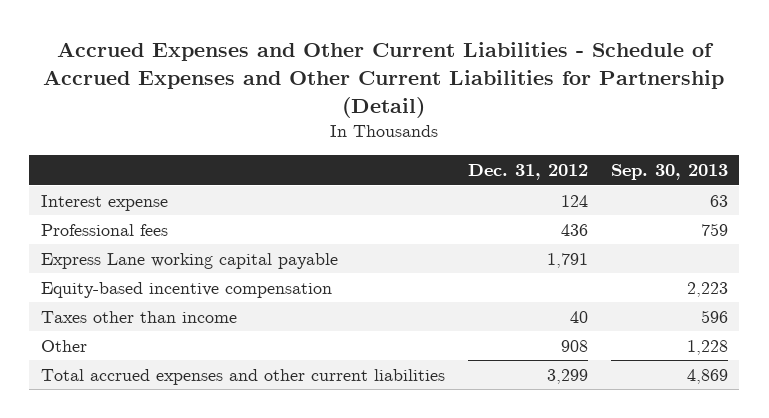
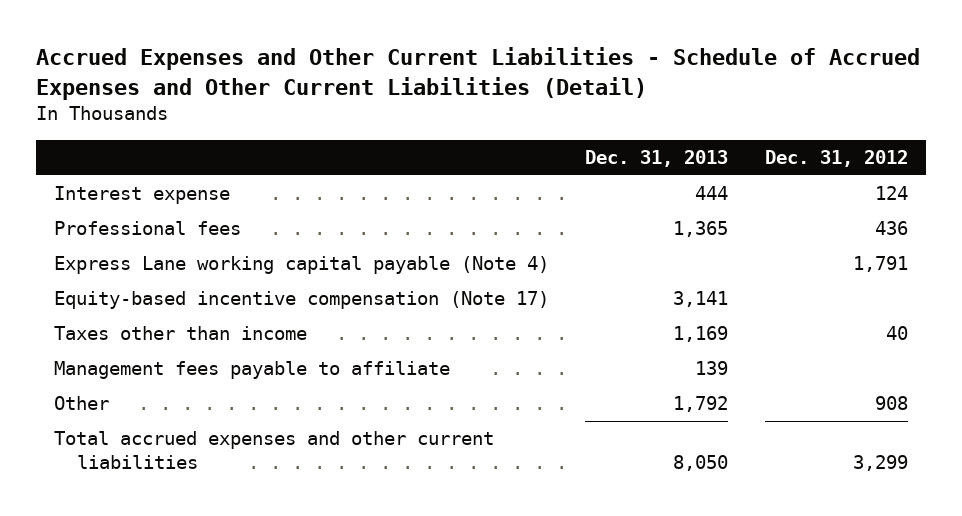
- Accrued Expenses and Other Current Liabilities - Schedule of Accrued Expenses and Other Current Liabilities for Partnership (Detail)
+ Accrued Expenses and Other Current Liabilities - Schedule of Accrued Expenses and Other Current Liabilities (Detail)
- | Dec. 31, 2012 | Sep. 30, 2013
+ | Dec. 31, 2013 | Dec. 31, 2012
- Express Lane working capital payable | 1,791 |
- Equity-based incentive compensation | | 2,223
+ Express Lane working capital payable (Note 4) | | 1,791
+ Equity-based incentive compensation (Note 17) | 3,141 |
+ Management fees payable to affiliate | 139 |

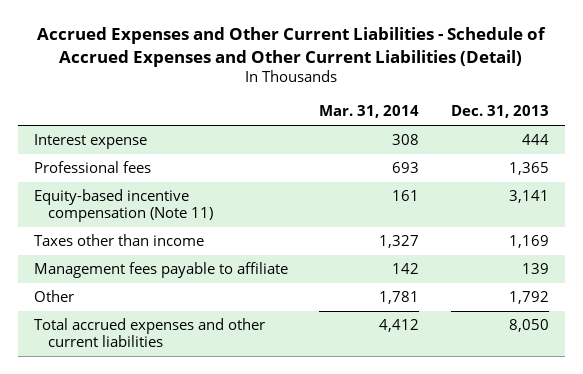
- | Dec. 31, 2013 | Dec. 31, 2012
+ | Mar. 31, 2014 | Dec. 31, 2013
- Express Lane working capital payable (Note 4) | | 1,791
- Equity-based incentive compensation (Note 17) | 3,141 |
+ Equity-based incentive compensation (Note 11) | 161 | 3,141

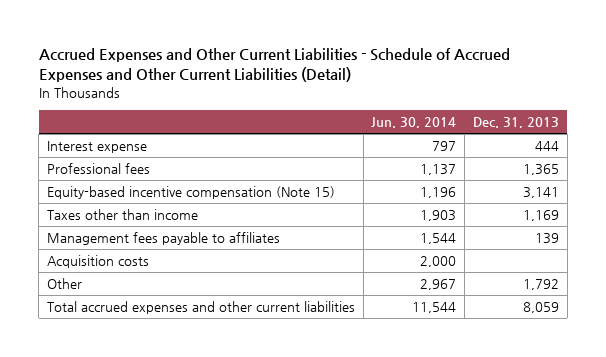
- | Mar. 31, 2014 | Dec. 31, 2013
+ | Jun. 30, 2014 | Dec. 31, 2013
- Equity-based incentive compensation (Note 11) | 161 | 3,141
+ Equity-based incentive compensation (Note 15) | 1,196 | 3,141
- Management fees payable to affiliate | 142 | 139
+ Management fees payable to affiliates | 1,544 | 139
+ Acquisition costs | 2,000 |
- Total accrued expenses and other current liabilities | 4,412 | 8,050
+ Total accrued expenses and other current liabilities | 11,544 | 8,059

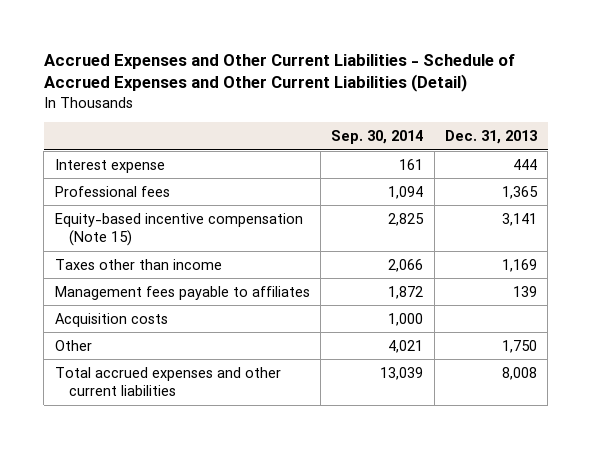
- | Jun. 30, 2014 | Dec. 31, 2013
+ | Sep. 30, 2014 | Dec. 31, 2013
- Other | 2,967 | 1,792
- Total accrued expenses and other current liabilities | 11,544 | 8,059
+ Other | 4,021 | 1,750
+ Total accrued expenses and other current liabilities | 13,039 | 8,008

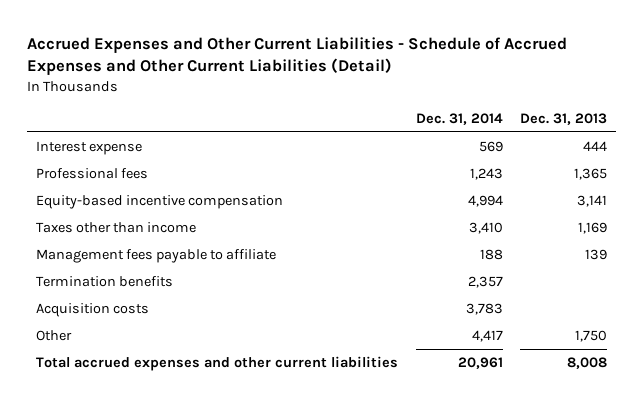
- | Sep. 30, 2014 | Dec. 31, 2013
+ | Dec. 31, 2014 | Dec. 31, 2013
- Equity-based incentive compensation (Note 15) | 2,825 | 3,141
+ Equity-based incentive compensation | 4,994 | 3,141
- Management fees payable to affiliates | 1,872 | 139
+ Management fees payable to affiliate | 188 | 139
+ Termination benefits | 2,357 |

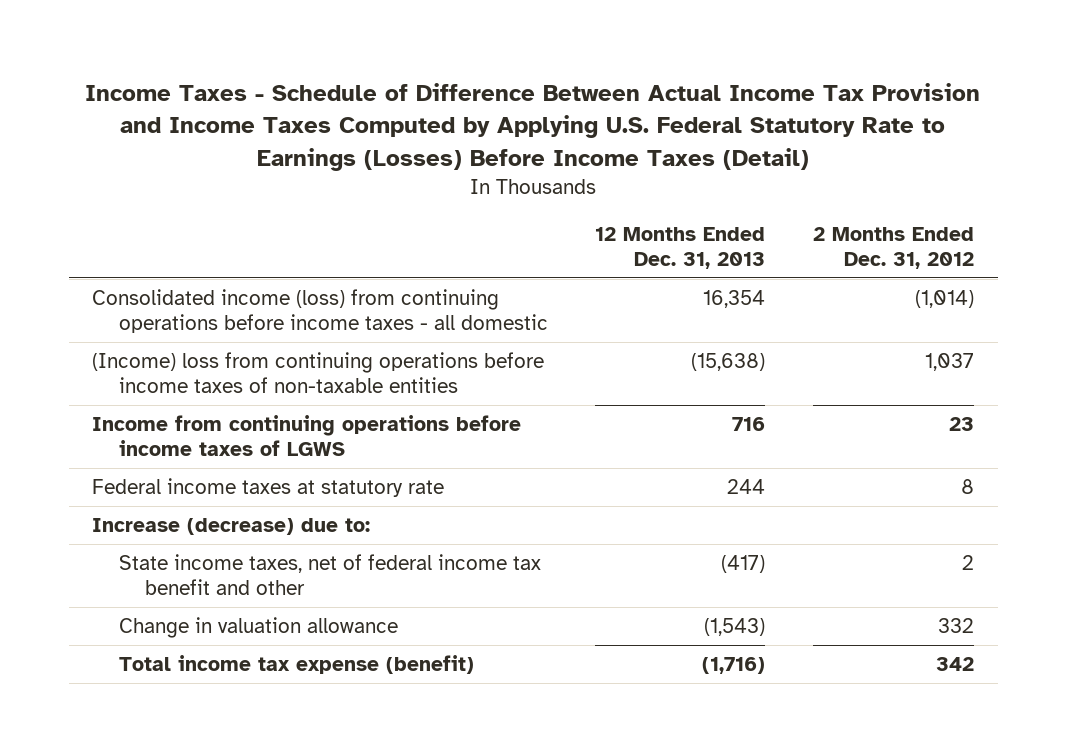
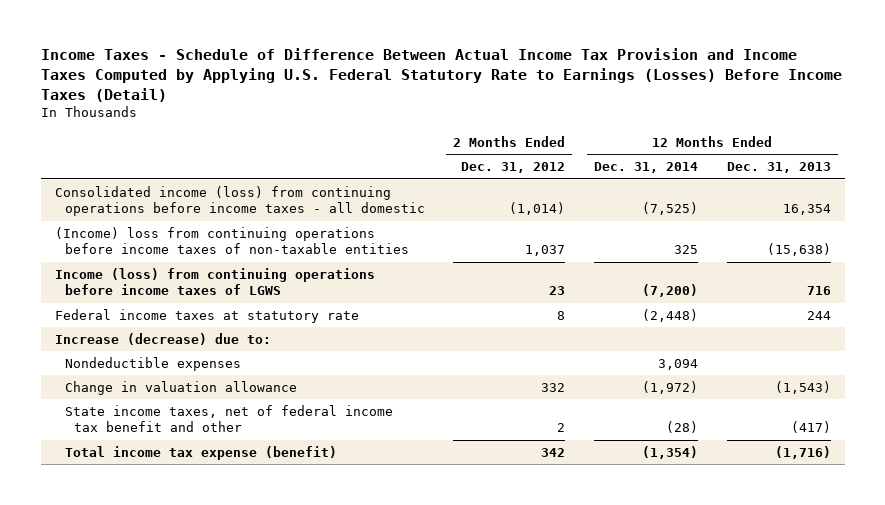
- | 12 Months Ended Dec. 31, 2013 | 2 Months Ended Dec. 31, 2012
+ | 2 Months Ended Dec. 31, 2012 | 12 Months Ended Dec. 31, 2014 | 12 Months Ended Dec. 31, 2013
- Income from continuing operations before income taxes of LGWS | 716 | 23
+ Income (loss) from continuing operations before income taxes of LGWS | 23 | (7,200) | 716
+ Nondeductible expenses | | 3,094 |
moved down: State income taxes, net of federal income tax benefit and other | 2 | (28) | (417)

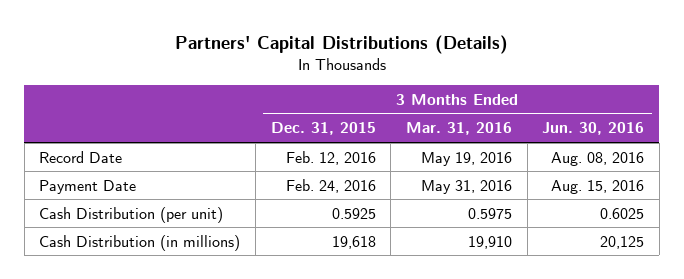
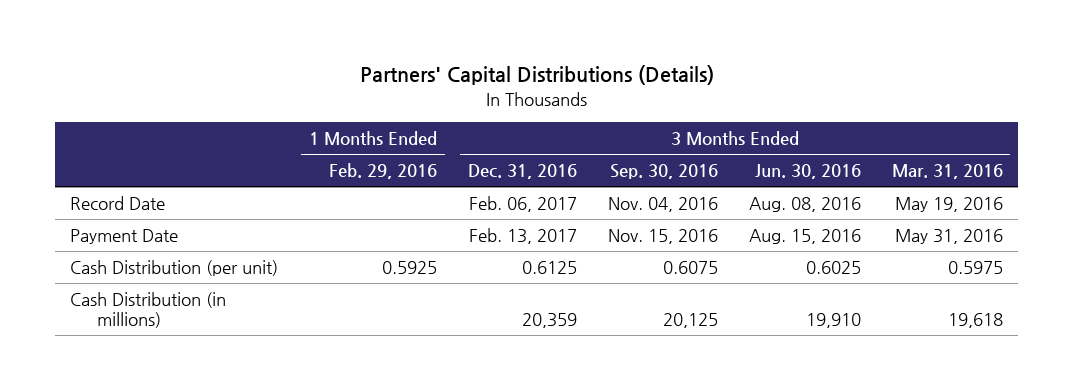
- | 3 Months Ended Dec. 31, 2015 | 3 Months Ended Mar. 31, 2016 | 3 Months Ended Jun. 30, 2016
+ | 1 Months Ended Feb. 29, 2016 | 3 Months Ended Dec. 31, 2016 | 3 Months Ended Sep. 30, 2016 | 3 Months Ended Jun. 30, 2016 | 3 Months Ended Mar. 31, 2016
- Cash Distribution (in millions) | 19,618 | 19,910 | 20,125
+ Cash Distribution (in millions) | | 20,359 | 20,125 | 19,910 | 19,618

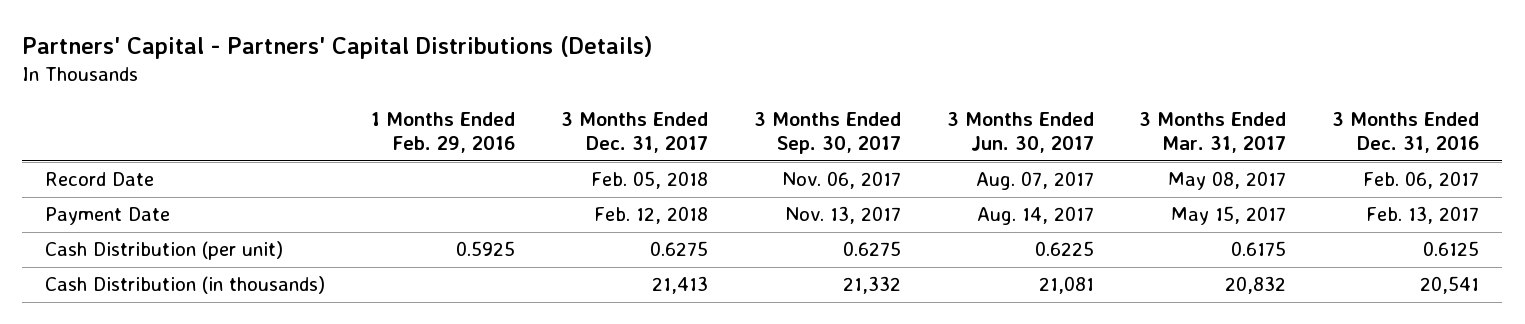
- Partners' Capital Distributions (Details)
+ Partners' Capital - Partners' Capital Distributions (Details)
- | 1 Months Ended Feb. 29, 2016 | 3 Months Ended Dec. 31, 2016 | 3 Months Ended Sep. 30, 2016 | 3 Months Ended Jun. 30, 2016 | 3 Months Ended Mar. 31, 2016
+ | 1 Months Ended Feb. 29, 2016 | 3 Months Ended Dec. 31, 2017 | 3 Months Ended Sep. 30, 2017 | 3 Months Ended Jun. 30, 2017 | 3 Months Ended Mar. 31, 2017 | 3 Months Ended Dec. 31, 2016
- Cash Distribution (in millions) | | 20,359 | 20,125 | 19,910 | 19,618
+ Cash Distribution (in thousands) | | 21,413 | 21,332 | 21,081 | 20,832 | 20,541

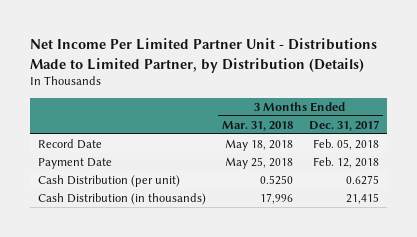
- Partners' Capital - Partners' Capital Distributions (Details)
+ Net Income Per Limited Partner Unit - Distributions Made to Limited Partner, by Distribution (Details)
- | 1 Months Ended Feb. 29, 2016 | 3 Months Ended Dec. 31, 2017 | 3 Months Ended Sep. 30, 2017 | 3 Months Ended Jun. 30, 2017 | 3 Months Ended Mar. 31, 2017 | 3 Months Ended Dec. 31, 2016
+ | 3 Months Ended Mar. 31, 2018 | 3 Months Ended Dec. 31, 2017
- Cash Distribution (in thousands) | | 21,413 | 21,332 | 21,081 | 20,832 | 20,541
+ Cash Distribution (in thousands) | 17,996 | 21,415

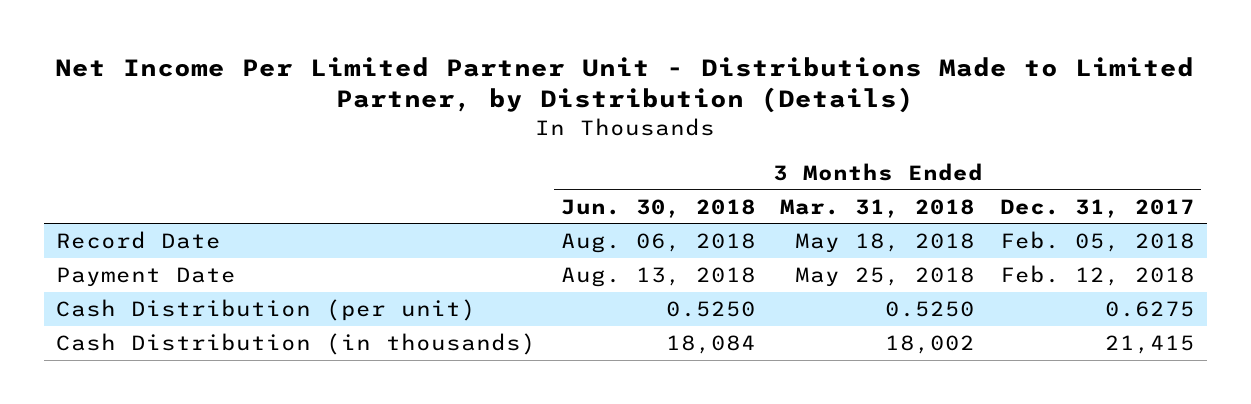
- | 3 Months Ended Mar. 31, 2018 | 3 Months Ended Dec. 31, 2017
+ | 3 Months Ended Jun. 30, 2018 | 3 Months Ended Mar. 31, 2018 | 3 Months Ended Dec. 31, 2017
- Cash Distribution (in thousands) | 17,996 | 21,415
+ Cash Distribution (in thousands) | 18,084 | 18,002 | 21,415

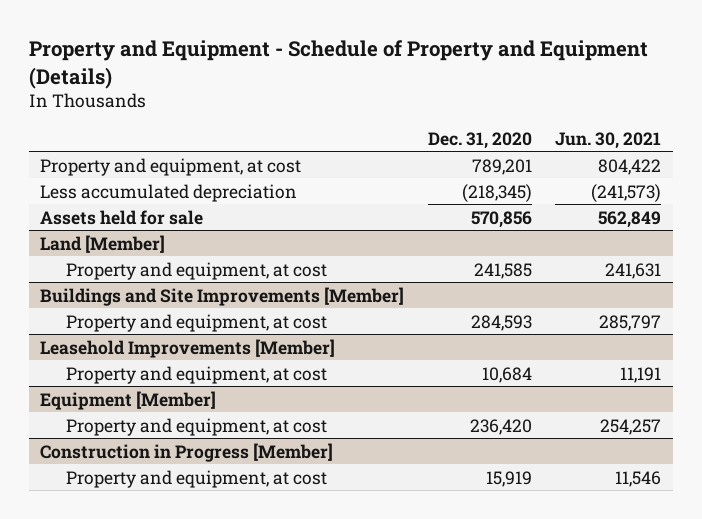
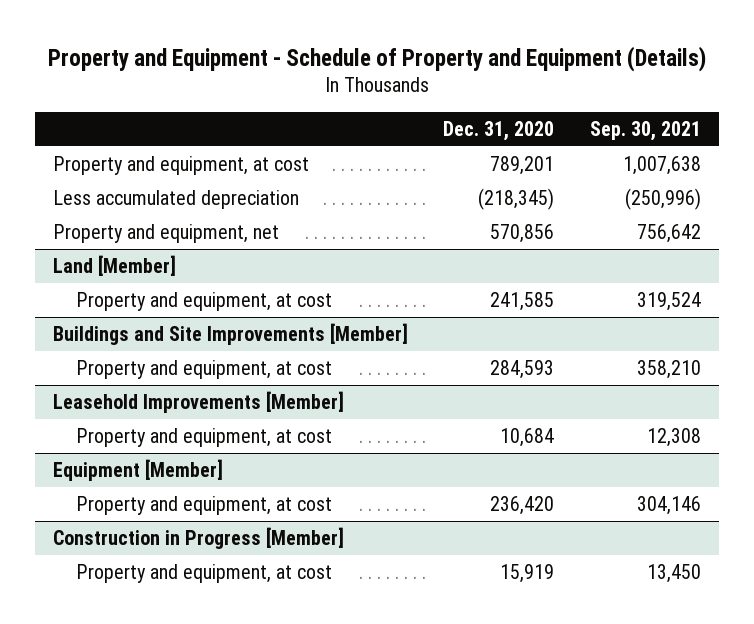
- | Dec. 31, 2020 | Jun. 30, 2021
+ | Dec. 31, 2020 | Sep. 30, 2021
- Assets held for sale | 570,856 | 562,849
+ Property and equipment, net | 570,856 | 756,642

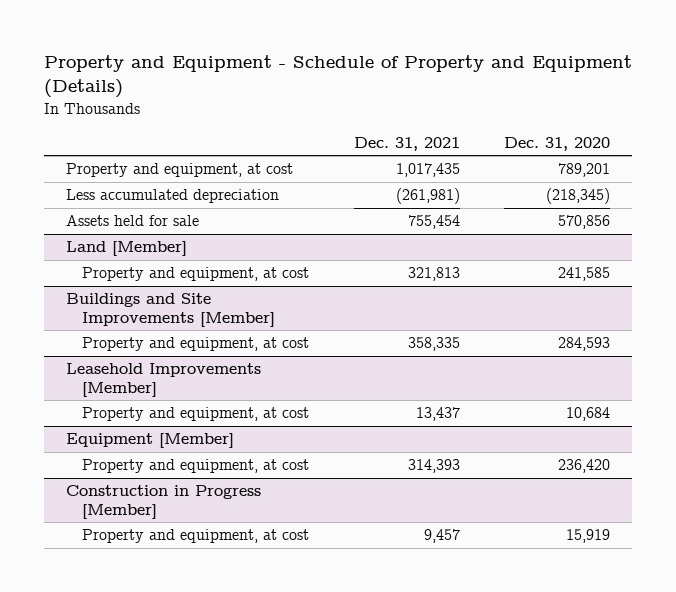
- | Dec. 31, 2020 | Sep. 30, 2021
+ | Dec. 31, 2021 | Dec. 31, 2020
- Property and equipment, net | 570,856 | 756,642
+ Assets held for sale | 755,454 | 570,856

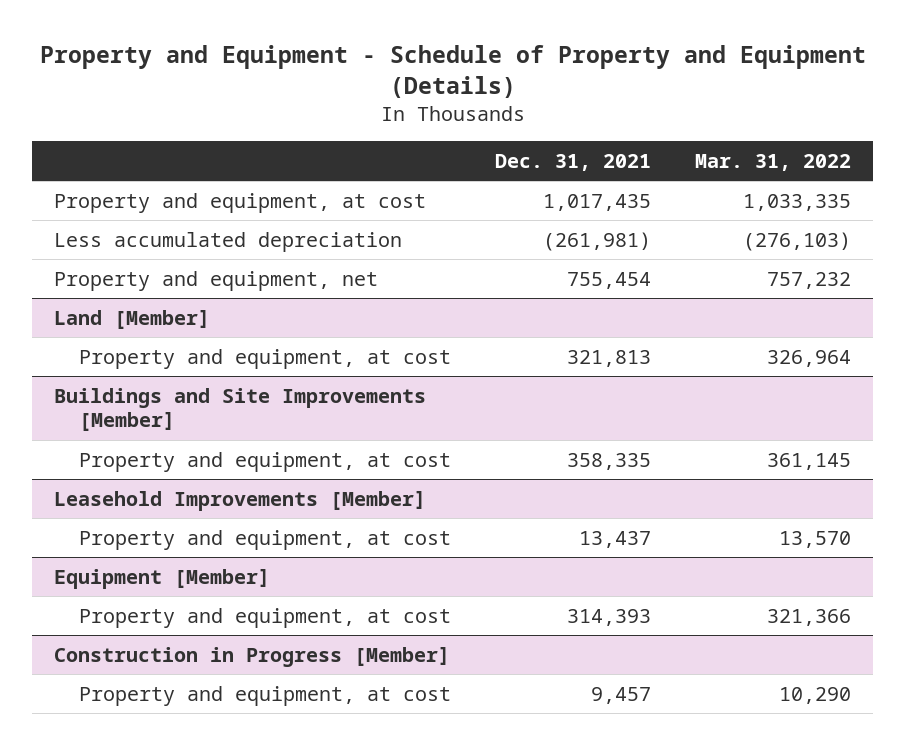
- | Dec. 31, 2021 | Dec. 31, 2020
+ | Dec. 31, 2021 | Mar. 31, 2022
- Assets held for sale | 755,454 | 570,856
+ Property and equipment, net | 755,454 | 757,232

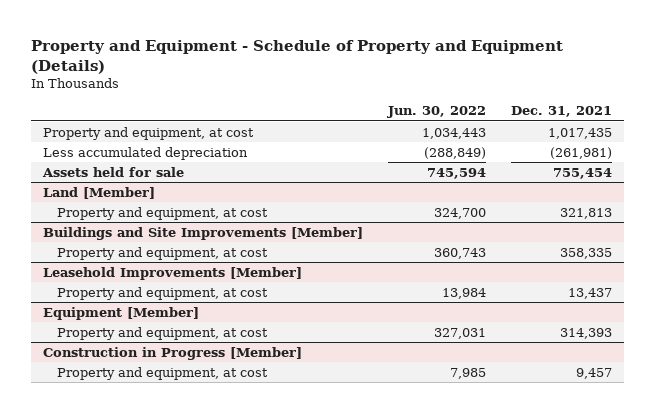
- | Dec. 31, 2021 | Mar. 31, 2022
+ | Jun. 30, 2022 | Dec. 31, 2021
- Property and equipment, net | 755,454 | 757,232
+ Assets held for sale | 745,594 | 755,454

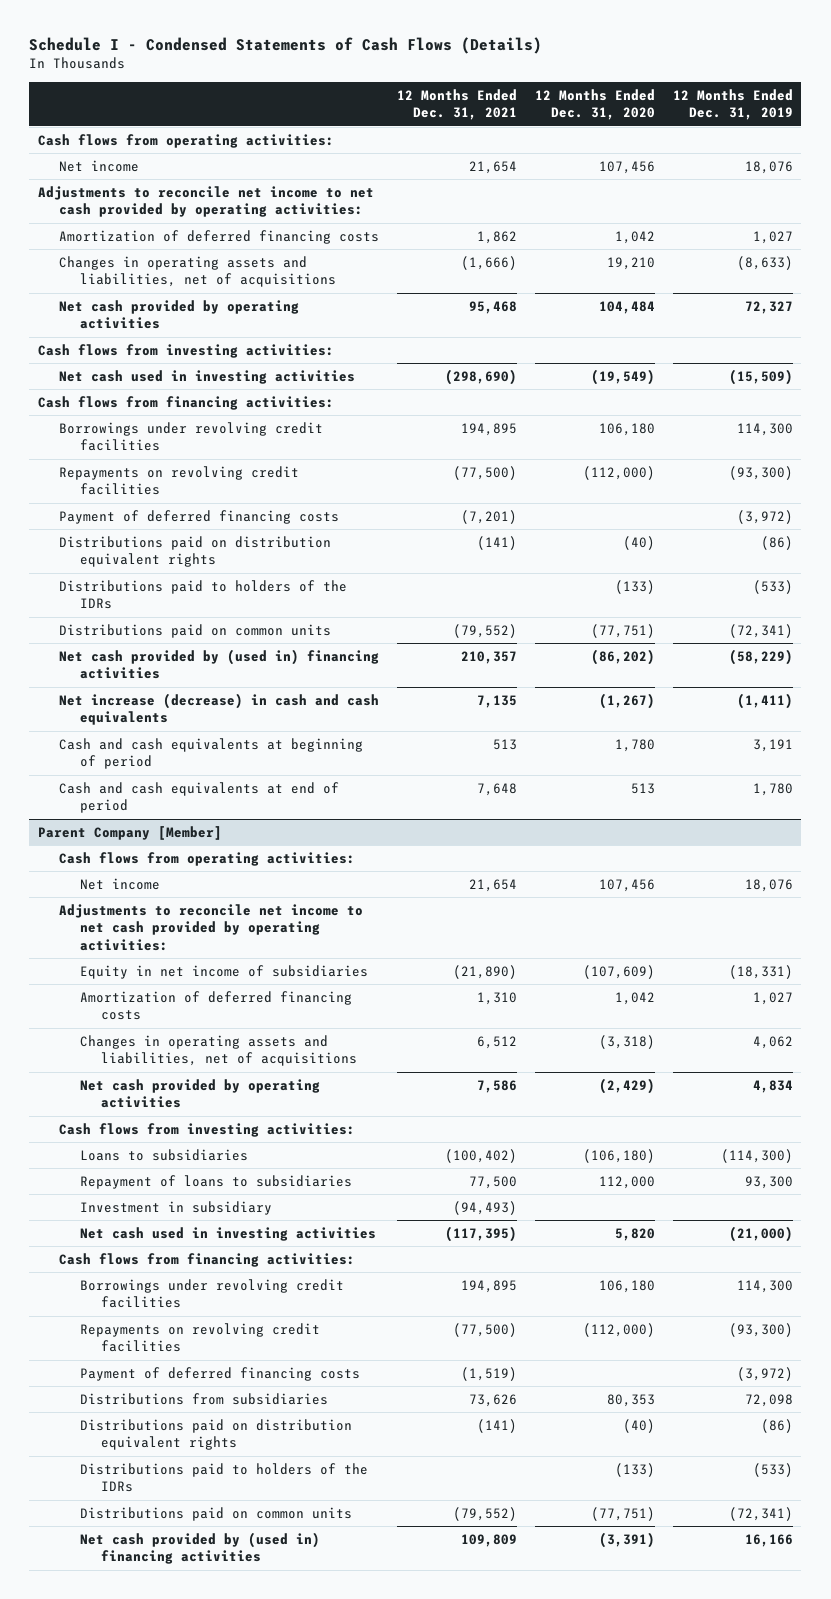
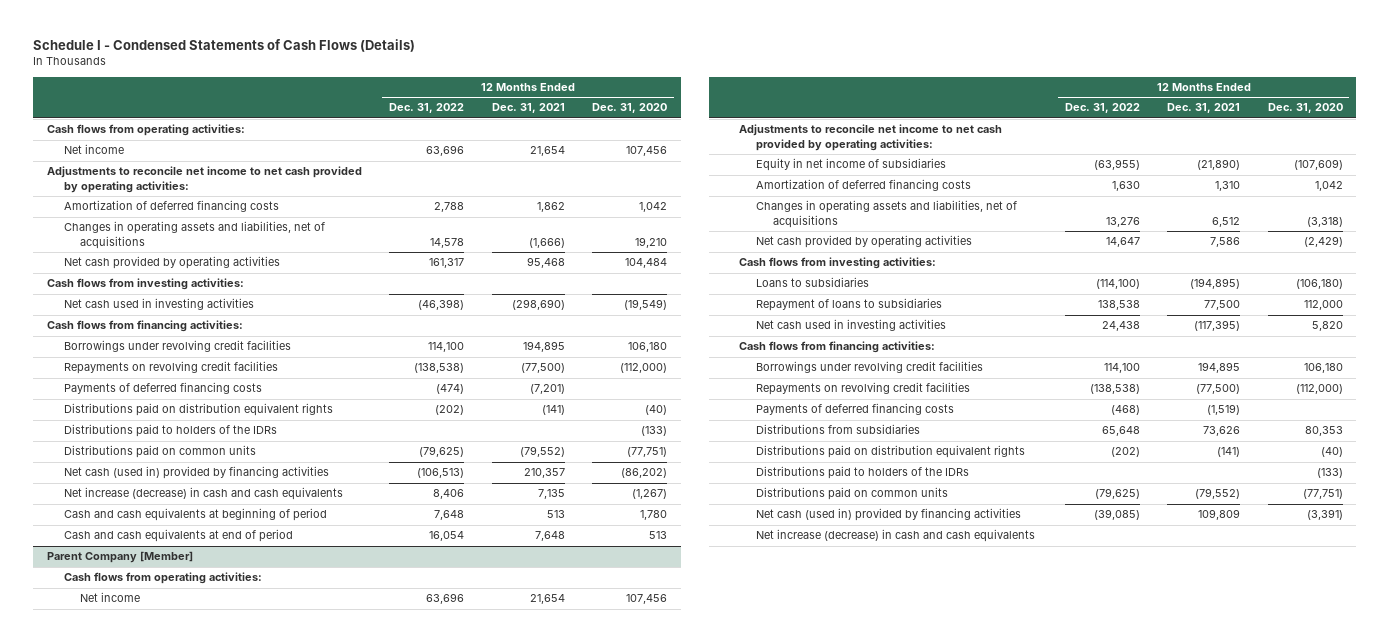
- | 12 Months Ended Dec. 31, 2021 | 12 Months Ended Dec. 31, 2020 | 12 Months Ended Dec. 31, 2019
+ | 12 Months Ended Dec. 31, 2022 | 12 Months Ended Dec. 31, 2021 | 12 Months Ended Dec. 31, 2020
- Payment of deferred financing costs | (7,201) | | (3,972)
+ Payments of deferred financing costs | (474) | (7,201) |
- Net cash provided by (used in) financing activities | 210,357 | (86,202) | (58,229)
+ Net cash (used in) provided by financing activities | (106,513) | 210,357 | (86,202)
@ Parent Company [Member]
- Loans to subsidiaries | (100,402) | (106,180) | (114,300)
+ Loans to subsidiaries | (114,100) | (194,895) | (106,180)
- Investment in subsidiary | (94,493) | |
- Payment of deferred financing costs | (1,519) | | (3,972)
+ Payments of deferred financing costs | (468) | (1,519) |
- Net cash provided by (used in) financing activities | 109,809 | (3,391) | 16,166
+ Net cash (used in) provided by financing activities | (39,085) | 109,809 | (3,391)
+ Net increase (decrease) in cash and cash equivalents

